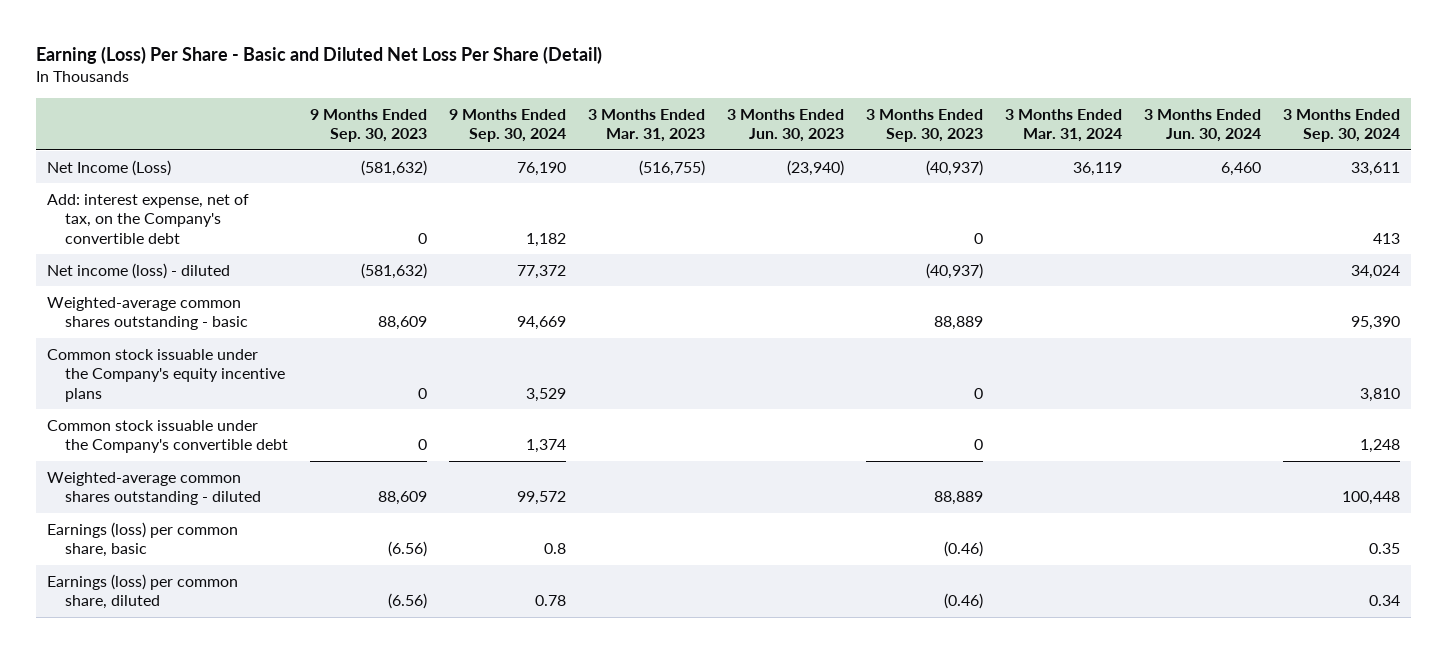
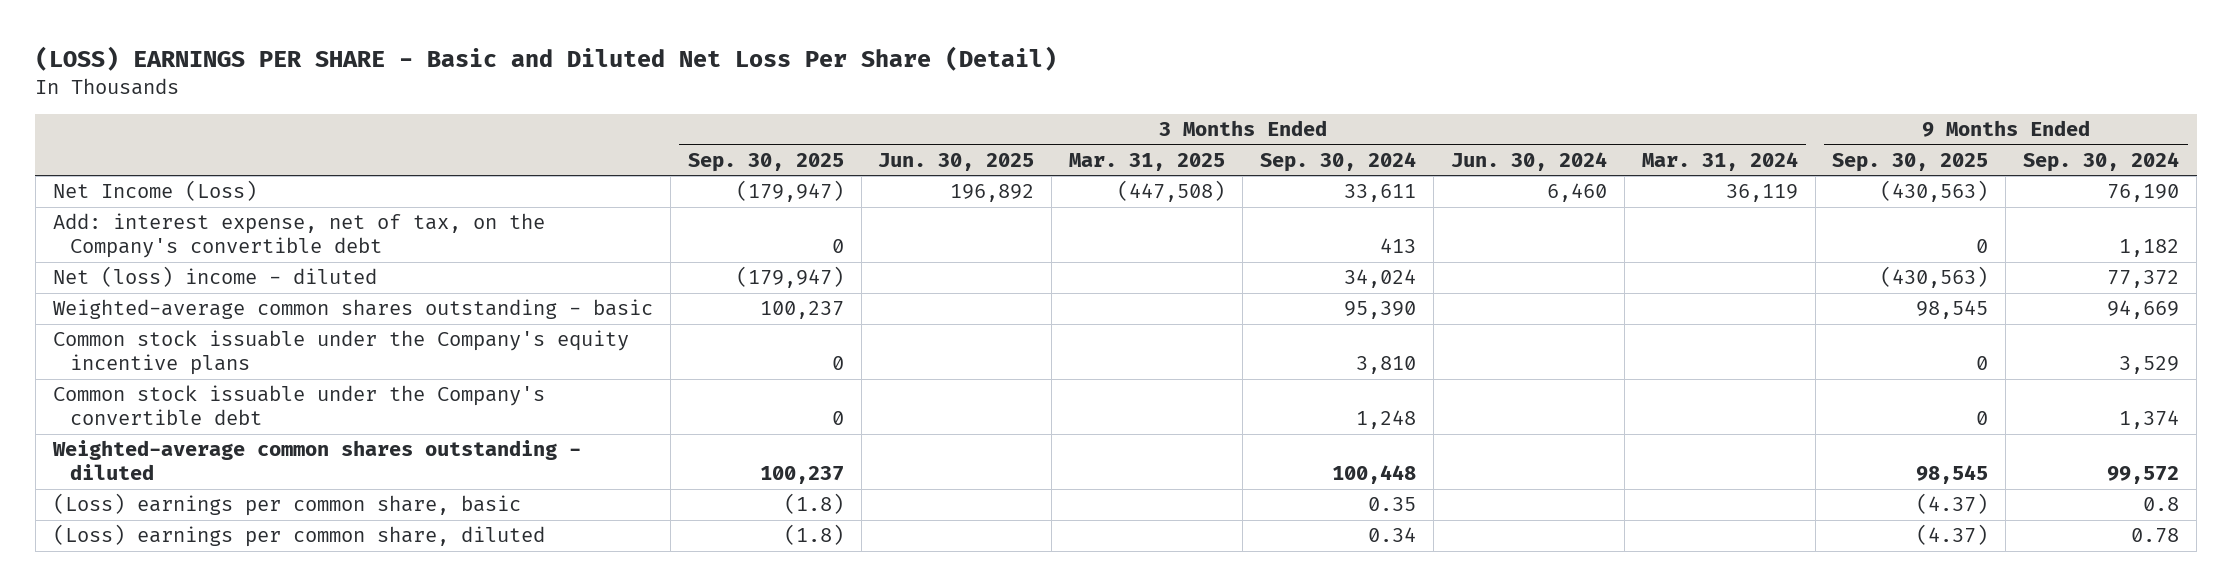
- Earning (Loss) Per Share - Basic and Diluted Net Loss Per Share (Detail)
+ (LOSS) EARNINGS PER SHARE - Basic and Diluted Net Loss Per Share (Detail)
- | 9 Months Ended Sep. 30, 2023 | 9 Months Ended Sep. 30, 2024 | 3 Months Ended Mar. 31, 2023 | 3 Months Ended Jun. 30, 2023 | 3 Months Ended Sep. 30, 2023 | 3 Months Ended Mar. 31, 2024 | 3 Months Ended Jun. 30, 2024 | 3 Months Ended Sep. 30, 2024
+ | 3 Months Ended Sep. 30, 2025 | 3 Months Ended Jun. 30, 2025 | 3 Months Ended Mar. 31, 2025 | 3 Months Ended Sep. 30, 2024 | 3 Months Ended Jun. 30, 2024 | 3 Months Ended Mar. 31, 2024 | 9 Months Ended Sep. 30, 2025 | 9 Months Ended Sep. 30, 2024
- Net income (loss) - diluted | (581,632) | 77,372 | | | (40,937) | | | 34,024
+ Net (loss) income - diluted | (179,947) | | | 34,024 | | | (430,563) | 77,372
- Earnings (loss) per common share, basic | (6.56) | 0.8 | | | (0.46) | | | 0.35
- Earnings (loss) per common share, diluted | (6.56) | 0.78 | | | (0.46) | | | 0.34
+ (Loss) earnings per common share, basic | (1.8) | | | 0.35 | | | (4.37) | 0.8
+ (Loss) earnings per common share, diluted | (1.8) | | | 0.34 | | | (4.37) | 0.78

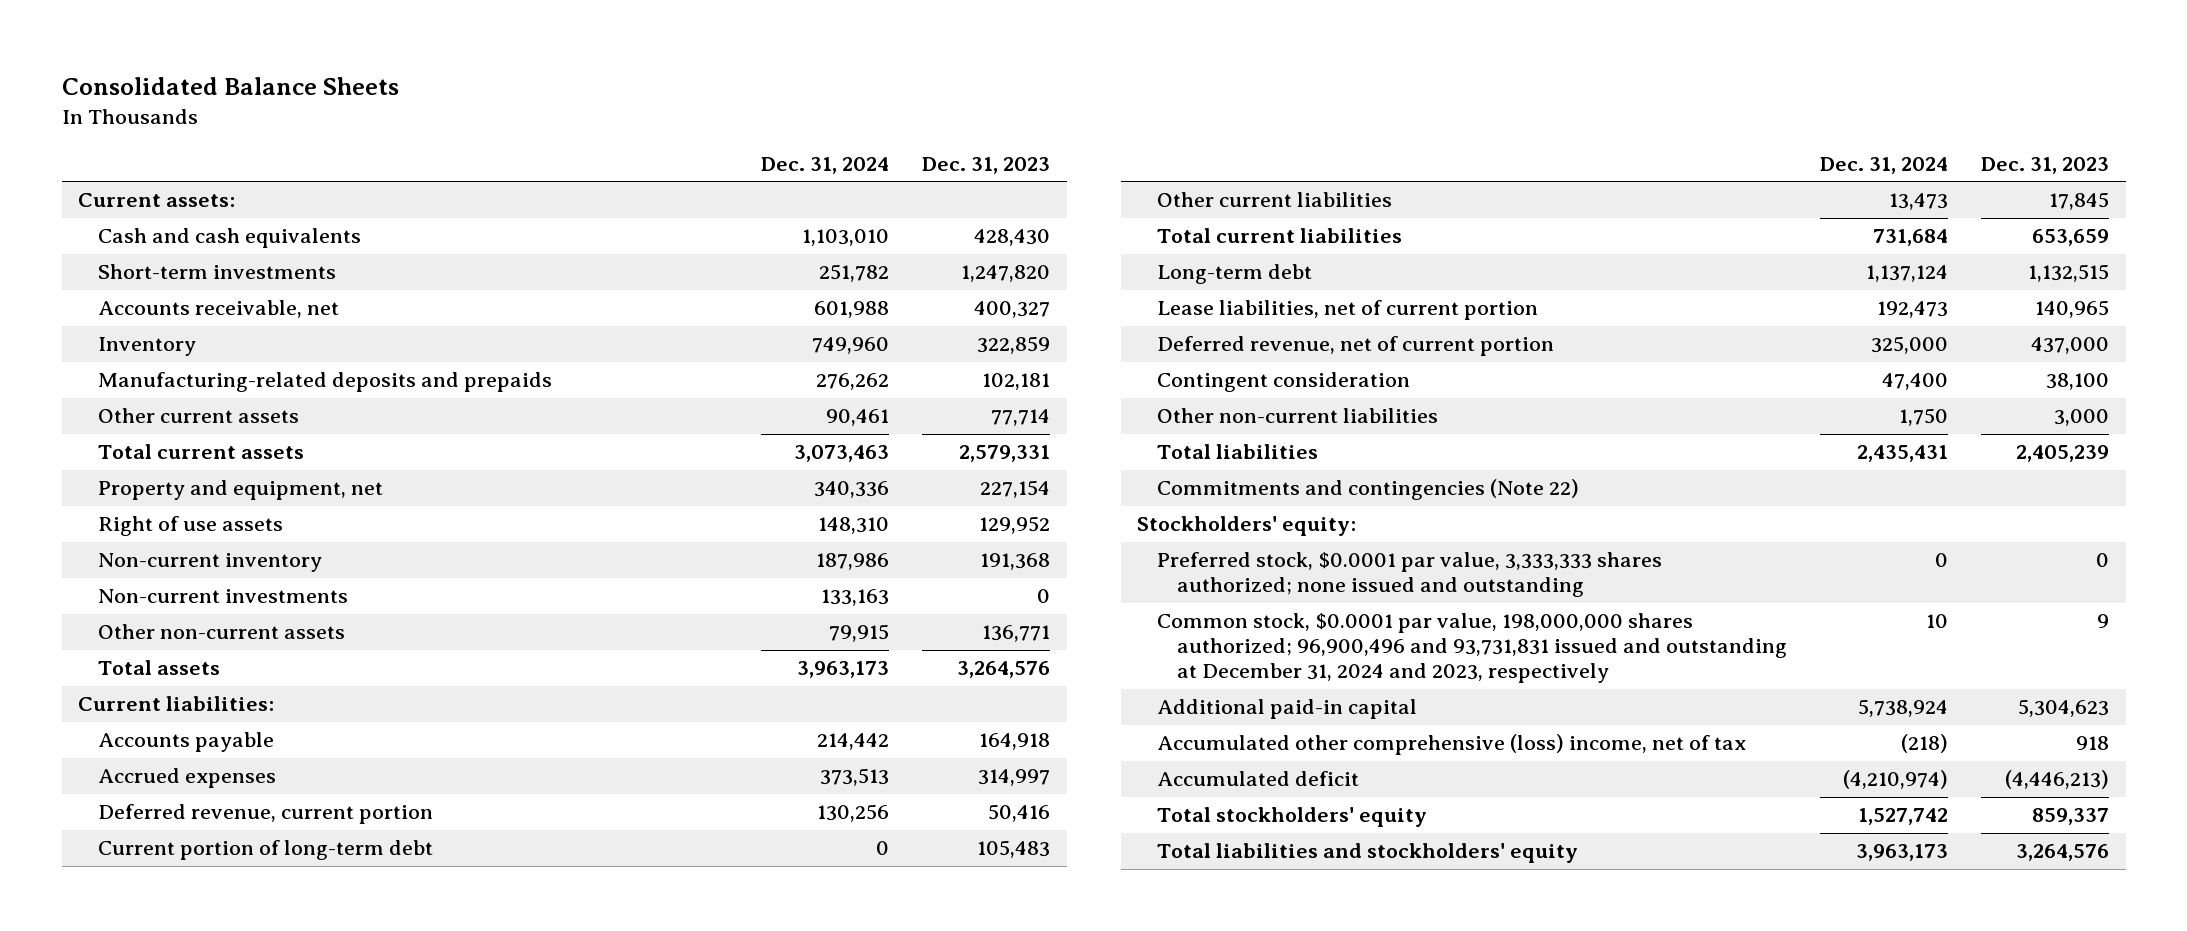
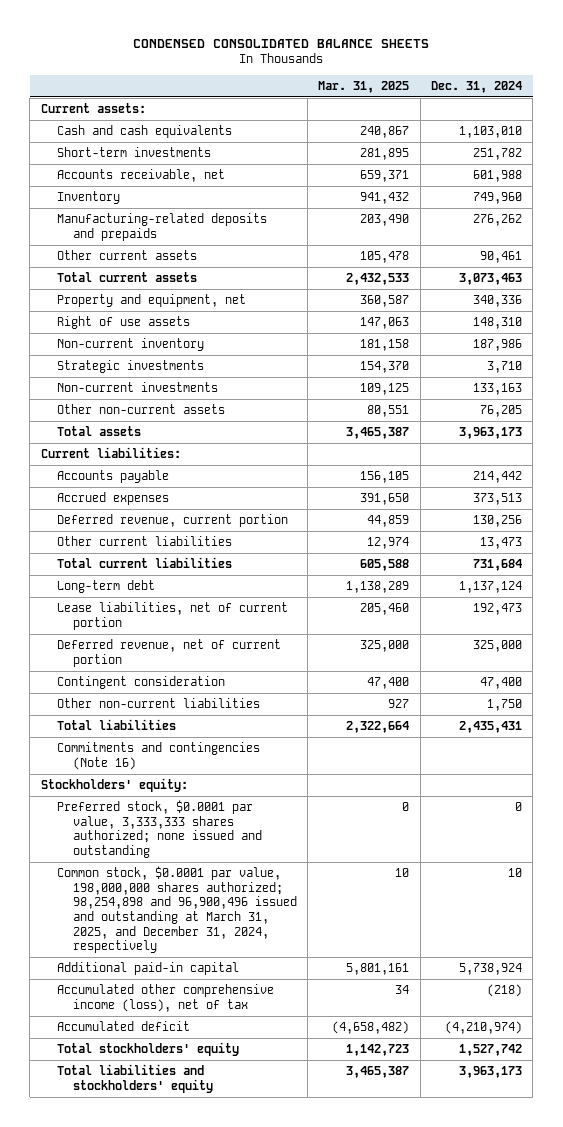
- Consolidated Balance Sheets
+ CONDENSED CONSOLIDATED BALANCE SHEETS
- | Dec. 31, 2024 | Dec. 31, 2023
+ | Mar. 31, 2025 | Dec. 31, 2024
+ Strategic investments | 154,370 | 3,710
- Other non-current assets | 79,915 | 136,771
+ Other non-current assets | 80,551 | 76,205
- Current portion of long-term debt | 0 | 105,483
- Commitments and contingencies (Note 22)
+ Commitments and contingencies (Note 16)
- Common stock, $0.0001 par value, 198,000,000 shares authorized; 96,900,496 and 93,731,831 issued and outstanding at December 31, 2024 and 2023, respectively | 10 | 9
+ Common stock, $0.0001 par value, 198,000,000 shares authorized; 98,254,898 and 96,900,496 issued and outstanding at March 31, 2025, and December 31, 2024, respectively | 10 | 10
- Accumulated other comprehensive (loss) income, net of tax | (218) | 918
+ Accumulated other comprehensive income (loss), net of tax | 34 | (218)

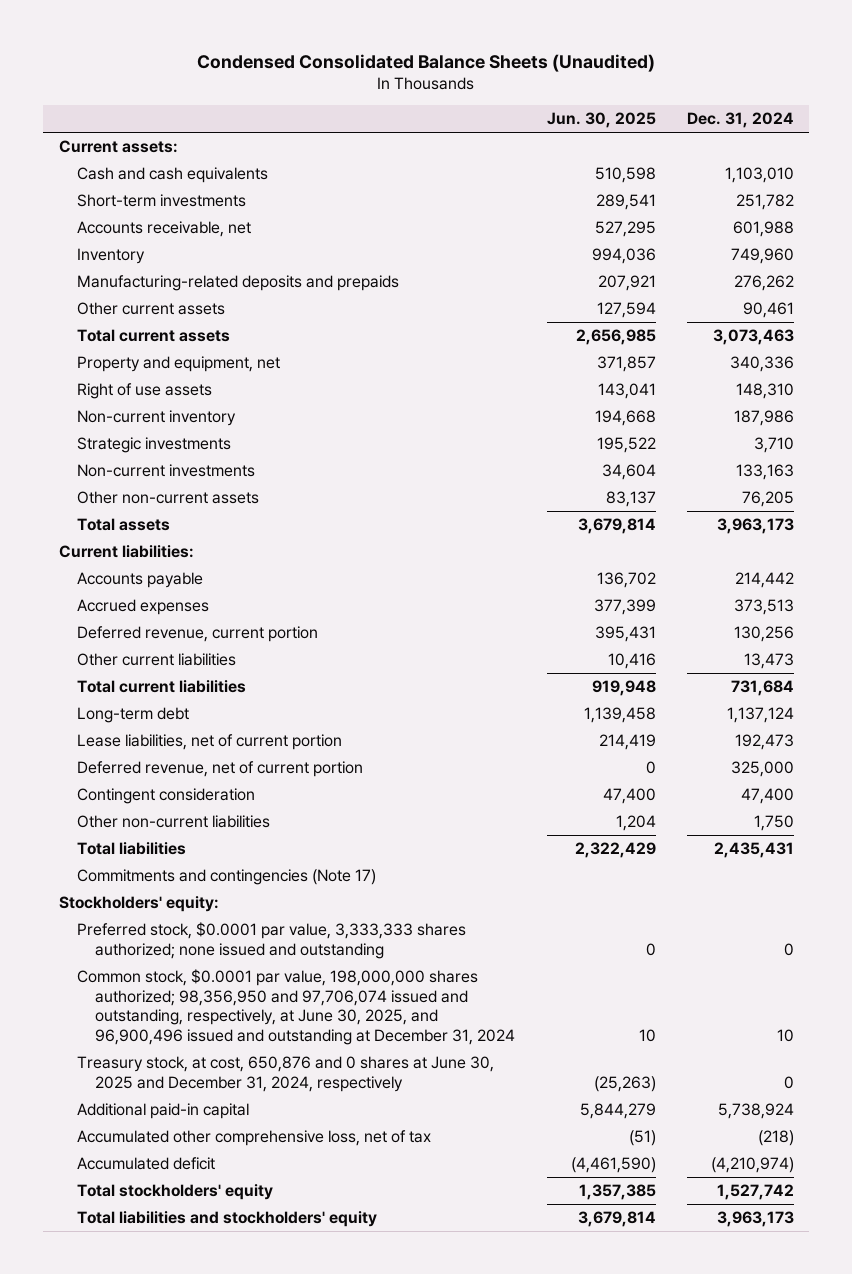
- CONDENSED CONSOLIDATED BALANCE SHEETS
+ Condensed Consolidated Balance Sheets (Unaudited)
- | Mar. 31, 2025 | Dec. 31, 2024
+ | Jun. 30, 2025 | Dec. 31, 2024
- Commitments and contingencies (Note 16)
+ Commitments and contingencies (Note 17)
- Common stock, $0.0001 par value, 198,000,000 shares authorized; 98,254,898 and 96,900,496 issued and outstanding at March 31, 2025, and December 31, 2024, respectively | 10 | 10
+ Common stock, $0.0001 par value, 198,000,000 shares authorized; 98,356,950 and 97,706,074 issued and outstanding, respectively, at June 30, 2025, and 96,900,496 issued and outstanding at December 31, 2024 | 10 | 10
+ Treasury stock, at cost, 650,876 and 0 shares at June 30, 2025 and December 31, 2024, respectively | (25,263) | 0
- Accumulated other comprehensive income (loss), net of tax | 34 | (218)
+ Accumulated other comprehensive loss, net of tax | (51) | (218)

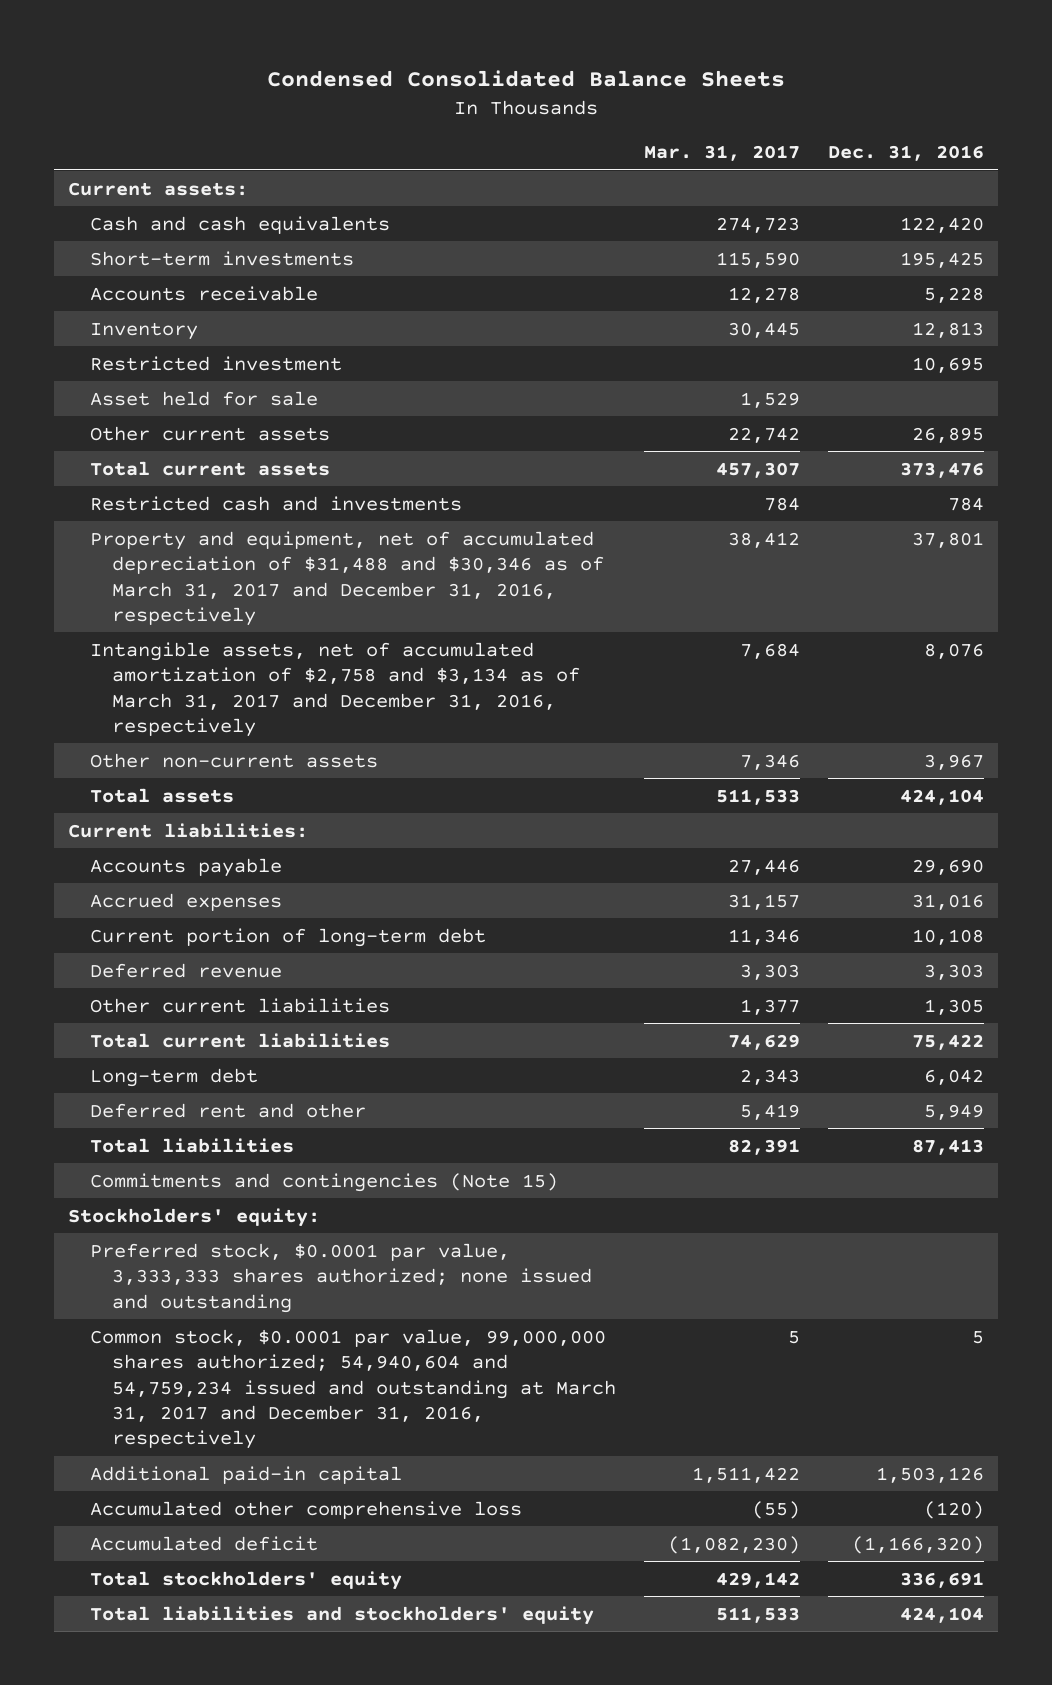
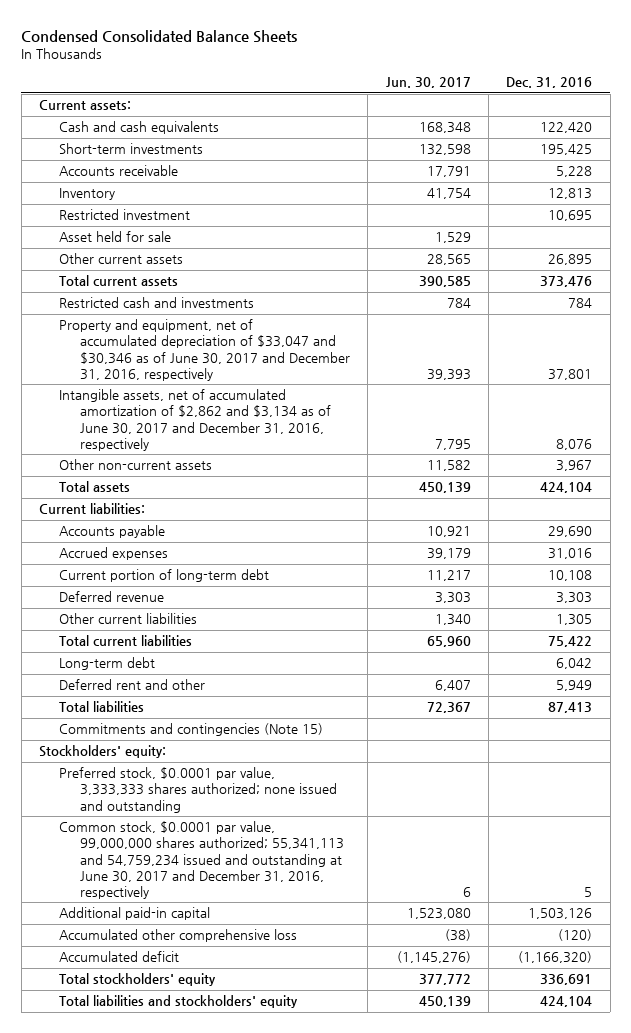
- | Mar. 31, 2017 | Dec. 31, 2016
+ | Jun. 30, 2017 | Dec. 31, 2016
- Property and equipment, net of accumulated depreciation of $31,488 and $30,346 as of March 31, 2017 and December 31, 2016, respectively | 38,412 | 37,801
- Intangible assets, net of accumulated amortization of $2,758 and $3,134 as of March 31, 2017 and December 31, 2016, respectively | 7,684 | 8,076
+ Property and equipment, net of accumulated depreciation of $33,047 and $30,346 as of June 30, 2017 and December 31, 2016, respectively | 39,393 | 37,801
+ Intangible assets, net of accumulated amortization of $2,862 and $3,134 as of June 30, 2017 and December 31, 2016, respectively | 7,795 | 8,076
- Common stock, $0.0001 par value, 99,000,000 shares authorized; 54,940,604 and 54,759,234 issued and outstanding at March 31, 2017 and December 31, 2016, respectively | 5 | 5
+ Common stock, $0.0001 par value, 99,000,000 shares authorized; 55,341,113 and 54,759,234 issued and outstanding at June 30, 2017 and December 31, 2016, respectively | 6 | 5

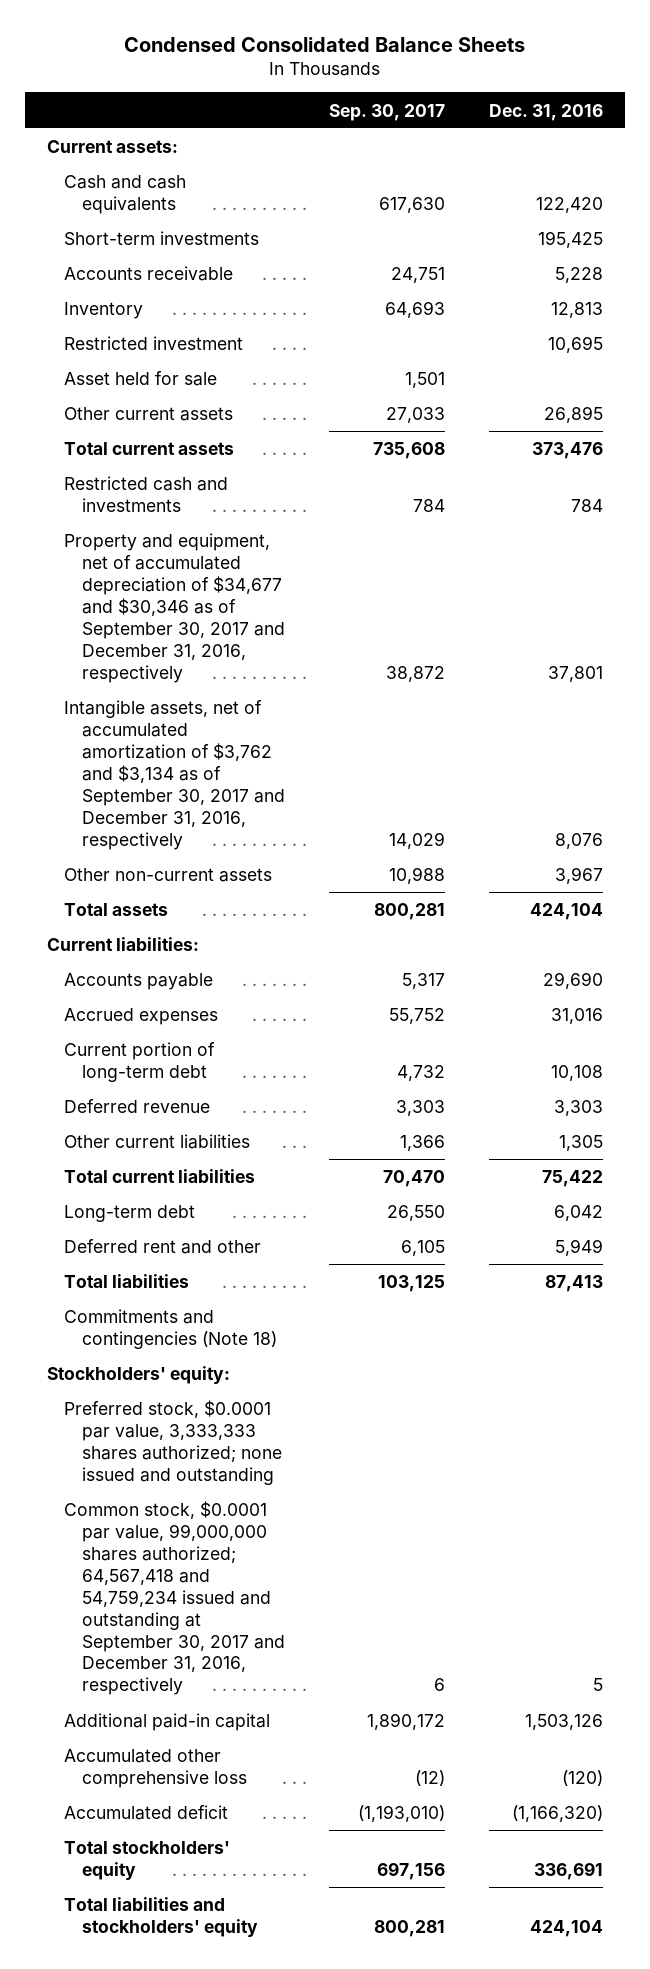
- | Jun. 30, 2017 | Dec. 31, 2016
+ | Sep. 30, 2017 | Dec. 31, 2016
- Property and equipment, net of accumulated depreciation of $33,047 and $30,346 as of June 30, 2017 and December 31, 2016, respectively | 39,393 | 37,801
- Intangible assets, net of accumulated amortization of $2,862 and $3,134 as of June 30, 2017 and December 31, 2016, respectively | 7,795 | 8,076
+ Property and equipment, net of accumulated depreciation of $34,677 and $30,346 as of September 30, 2017 and December 31, 2016, respectively | 38,872 | 37,801
+ Intangible assets, net of accumulated amortization of $3,762 and $3,134 as of September 30, 2017 and December 31, 2016, respectively | 14,029 | 8,076
- Commitments and contingencies (Note 15)
+ Commitments and contingencies (Note 18)
- Common stock, $0.0001 par value, 99,000,000 shares authorized; 55,341,113 and 54,759,234 issued and outstanding at June 30, 2017 and December 31, 2016, respectively | 6 | 5
+ Common stock, $0.0001 par value, 99,000,000 shares authorized; 64,567,418 and 54,759,234 issued and outstanding at September 30, 2017 and December 31, 2016, respectively | 6 | 5

